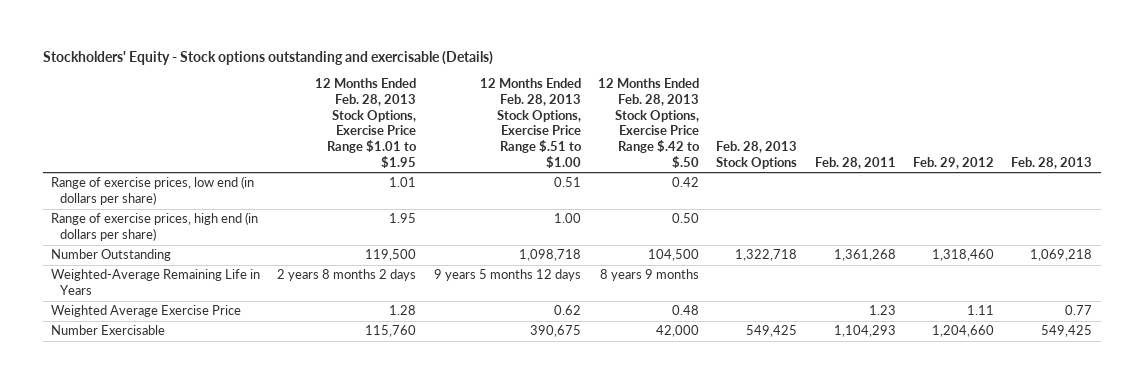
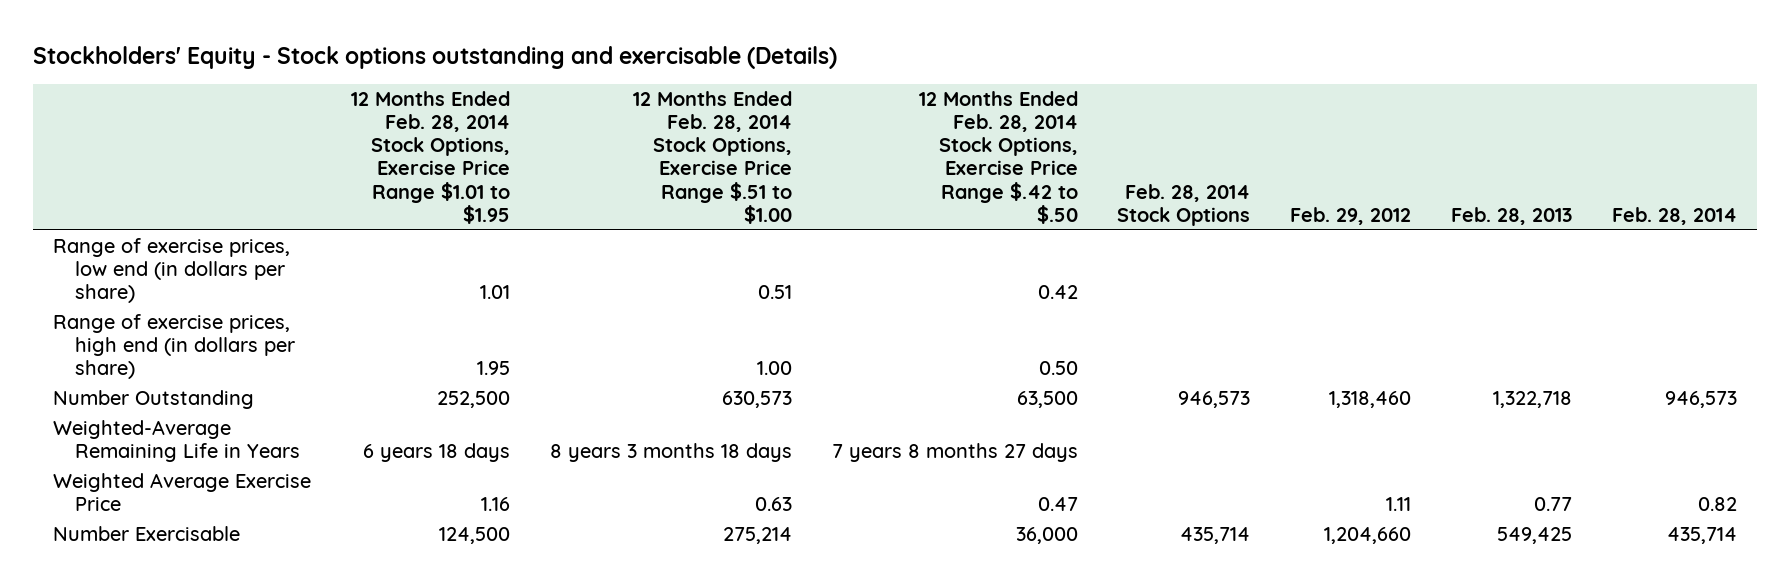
- | 12 Months Ended Feb. 28, 2013 Stock Options, Exercise Price Range $1.01 to $1.95 | 12 Months Ended Feb. 28, 2013 Stock Options, Exercise Price Range $.51 to $1.00 | 12 Months Ended Feb. 28, 2013 Stock Options, Exercise Price Range $.42 to $.50 | Feb. 28, 2013 Stock Options | Feb. 28, 2011 | Feb. 29, 2012 | Feb. 28, 2013
+ | 12 Months Ended Feb. 28, 2014 Stock Options, Exercise Price Range $1.01 to $1.95 | 12 Months Ended Feb. 28, 2014 Stock Options, Exercise Price Range $.51 to $1.00 | 12 Months Ended Feb. 28, 2014 Stock Options, Exercise Price Range $.42 to $.50 | Feb. 28, 2014 Stock Options | Feb. 29, 2012 | Feb. 28, 2013 | Feb. 28, 2014
- Number Outstanding | 119,500 | 1,098,718 | 104,500 | 1,322,718 | 1,361,268 | 1,318,460 | 1,069,218
+ Number Outstanding | 252,500 | 630,573 | 63,500 | 946,573 | 1,318,460 | 1,322,718 | 946,573

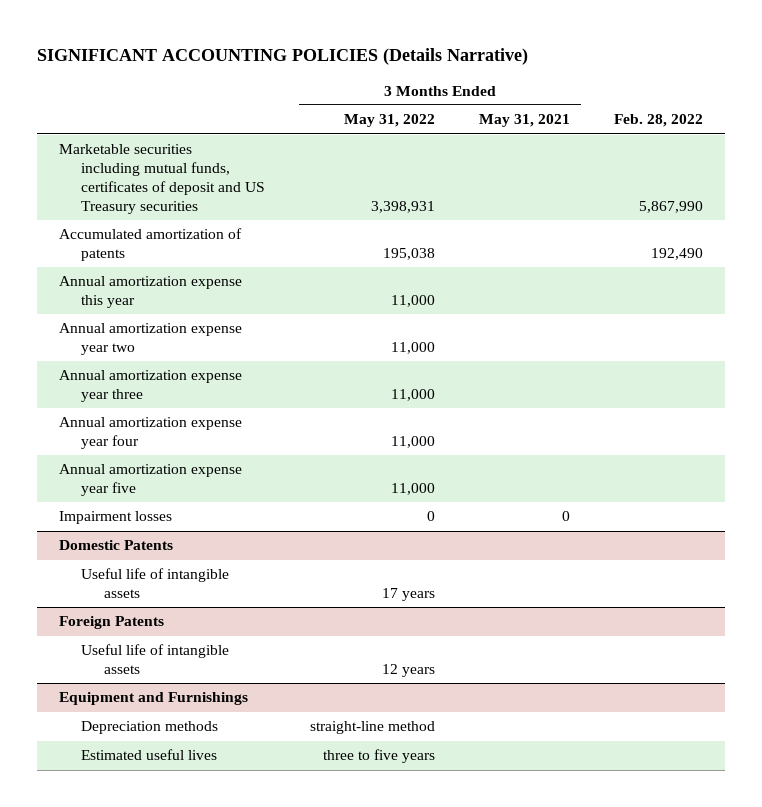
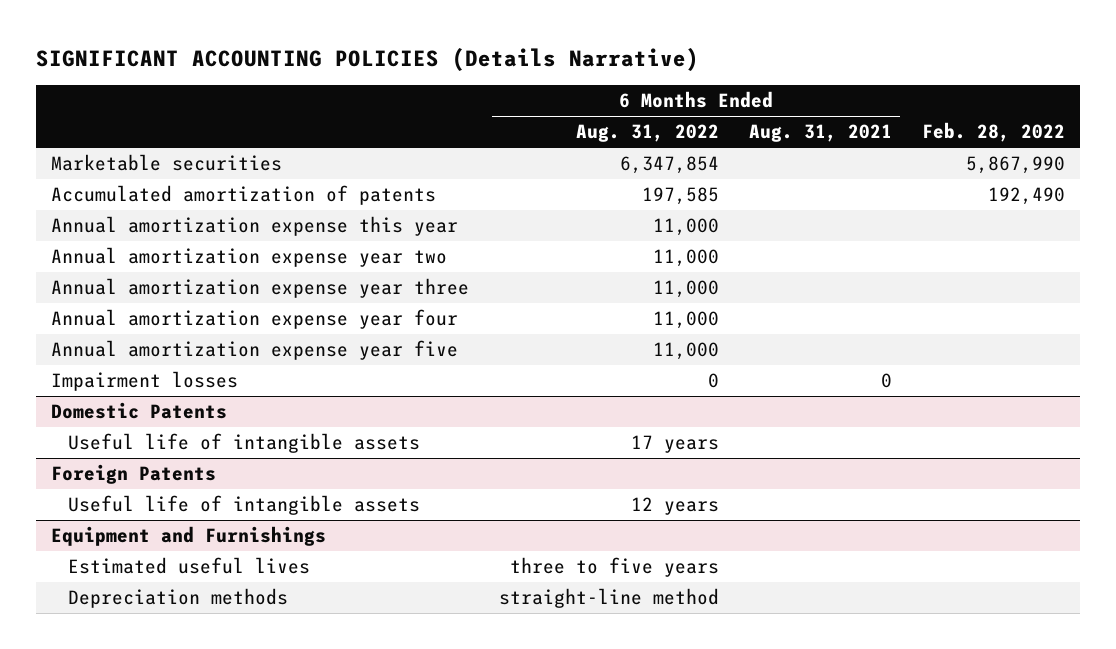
- | 3 Months Ended May 31, 2022 | 3 Months Ended May 31, 2021 | Feb. 28, 2022
+ | 6 Months Ended Aug. 31, 2022 | 6 Months Ended Aug. 31, 2021 | Feb. 28, 2022
- Marketable securities including mutual funds, certificates of deposit and US Treasury securities | 3,398,931 | | 5,867,990
+ Marketable securities | 6,347,854 | | 5,867,990
@ Equipment and Furnishings
moved down: Depreciation methods | straight-line method | |

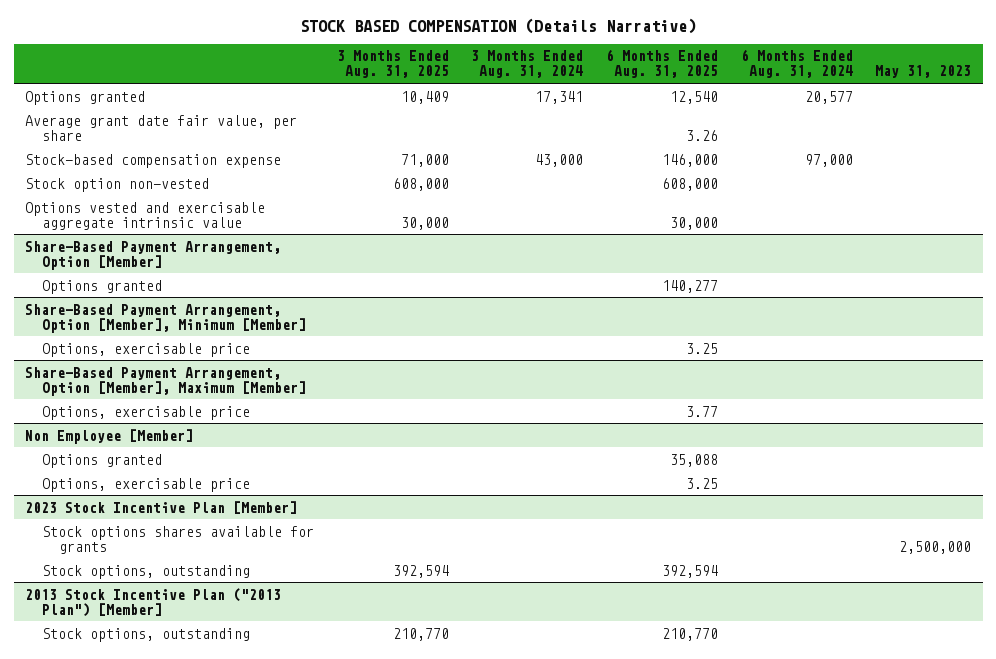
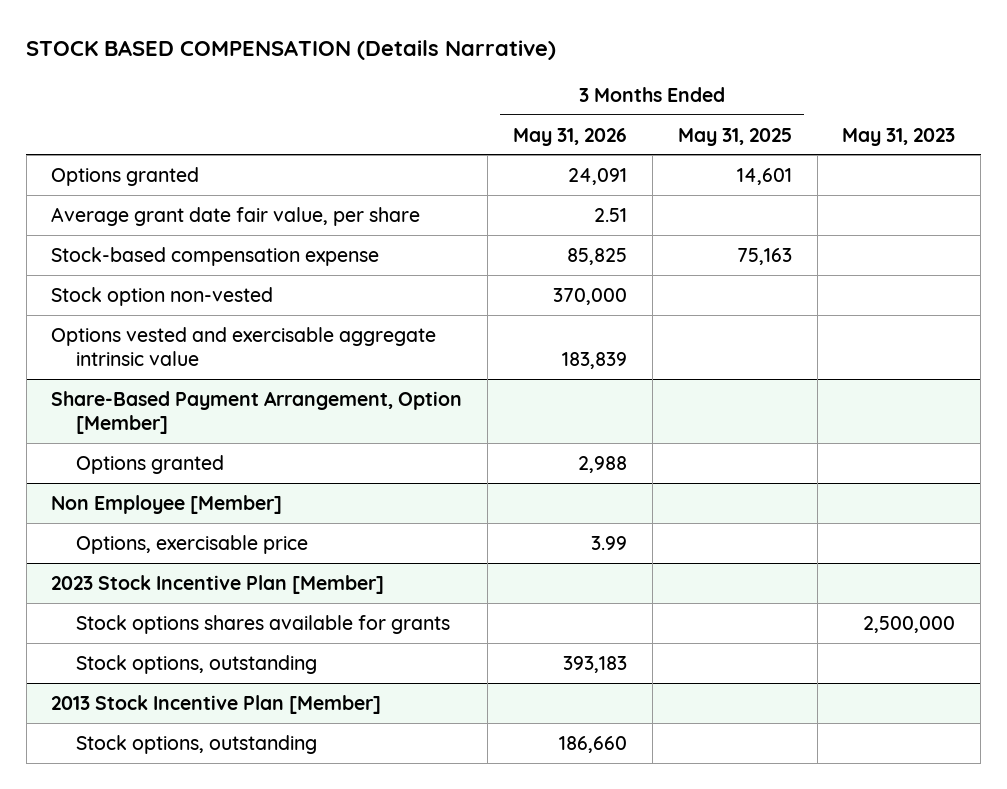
- | 3 Months Ended Aug. 31, 2025 | 3 Months Ended Aug. 31, 2024 | 6 Months Ended Aug. 31, 2025 | 6 Months Ended Aug. 31, 2024 | May 31, 2023
+ | 3 Months Ended May 31, 2026 | 3 Months Ended May 31, 2025 | May 31, 2023
- Share-Based Payment Arrangement, Option [Member], Minimum [Member]
- Options, exercisable price | | | 3.25 | |
- Share-Based Payment Arrangement, Option [Member], Maximum [Member]
- Options, exercisable price | | | 3.77 | |
@ Non Employee [Member]
- Options granted | | | 35,088 | |
- 2013 Stock Incentive Plan ("2013 Plan") [Member]
+ 2013 Stock Incentive Plan [Member]

